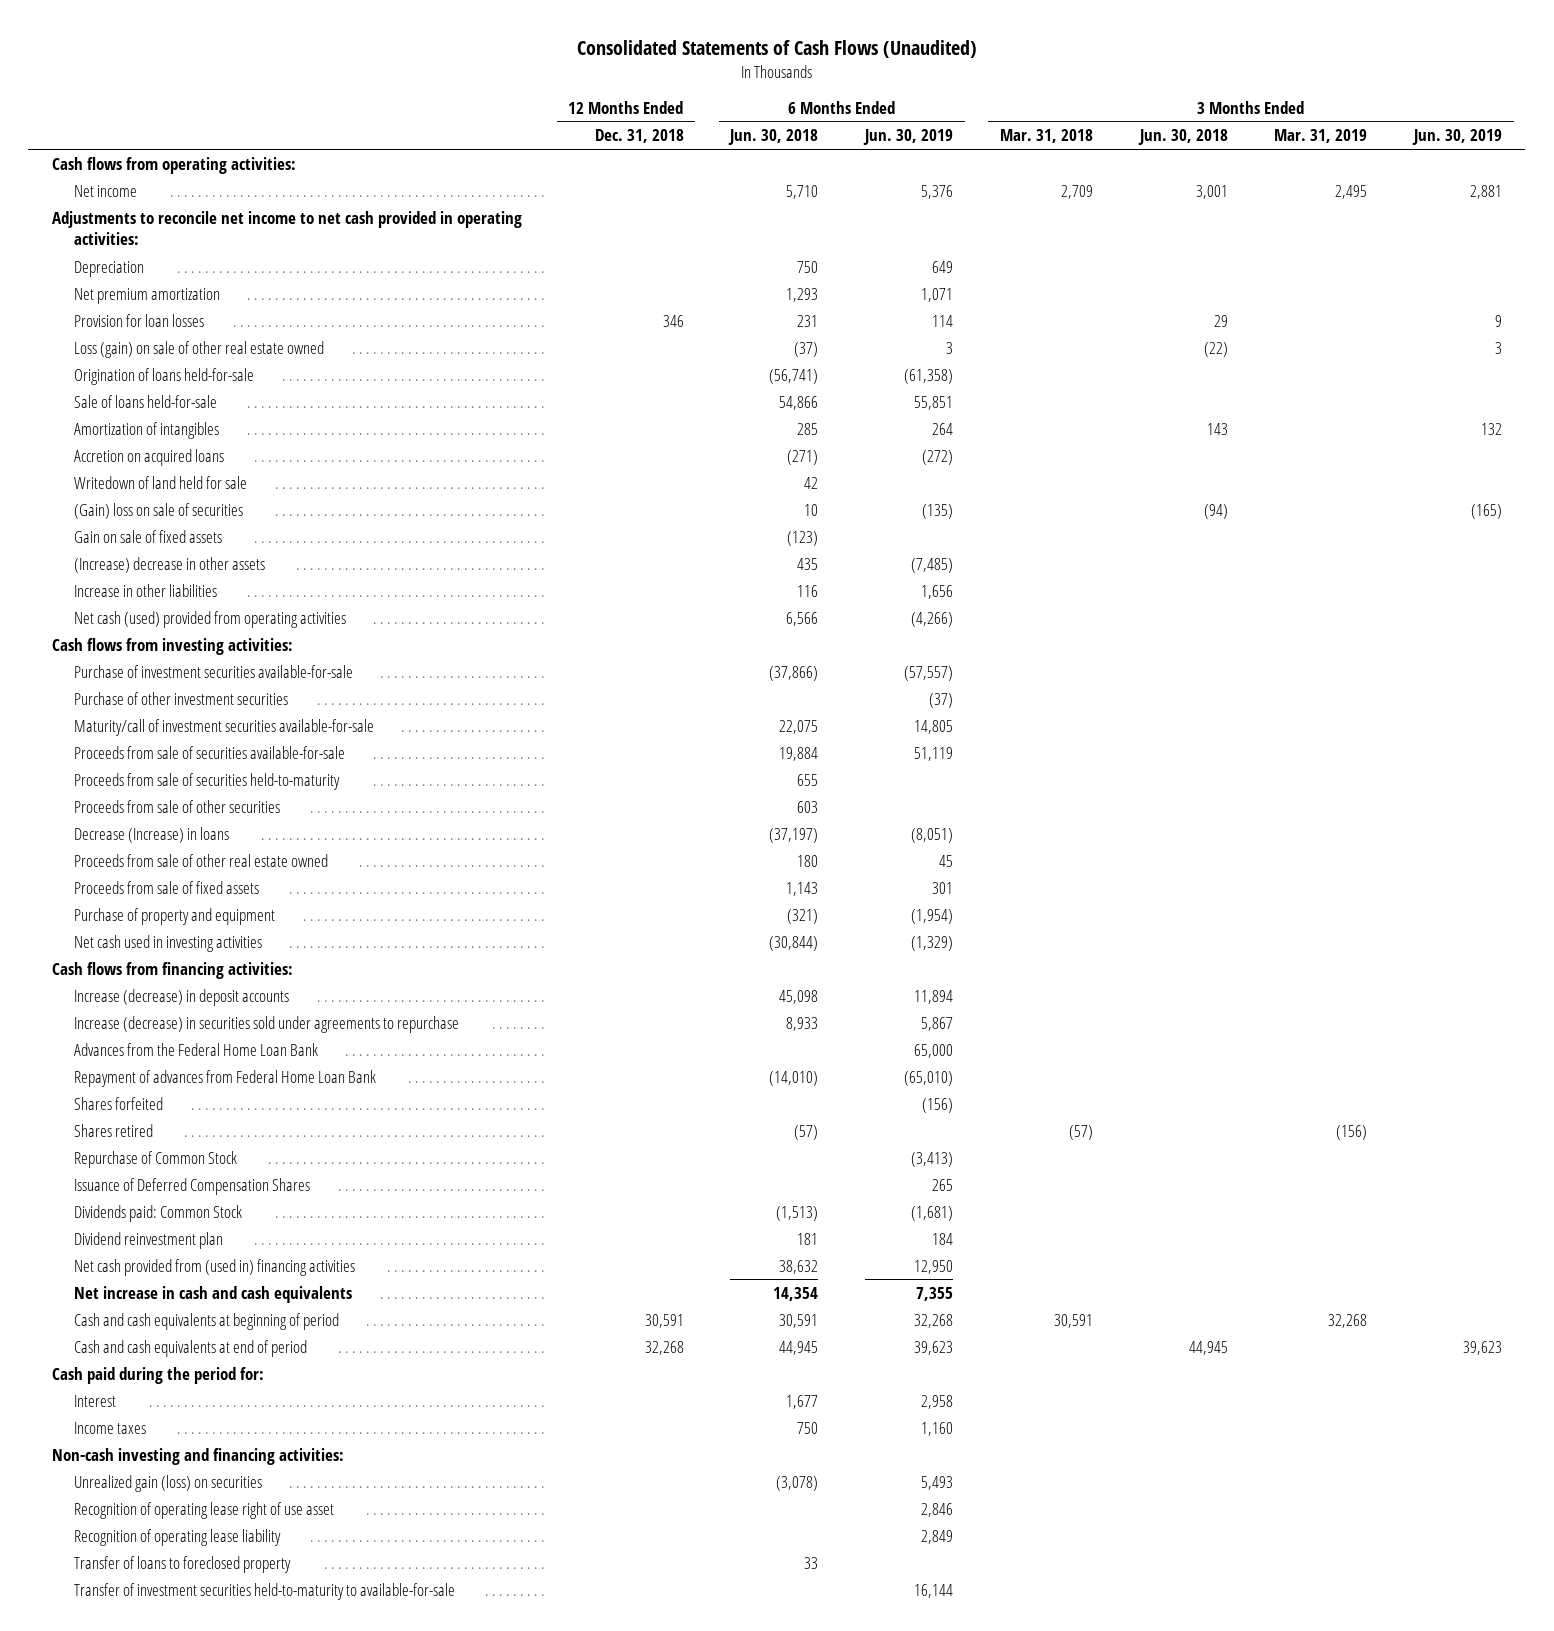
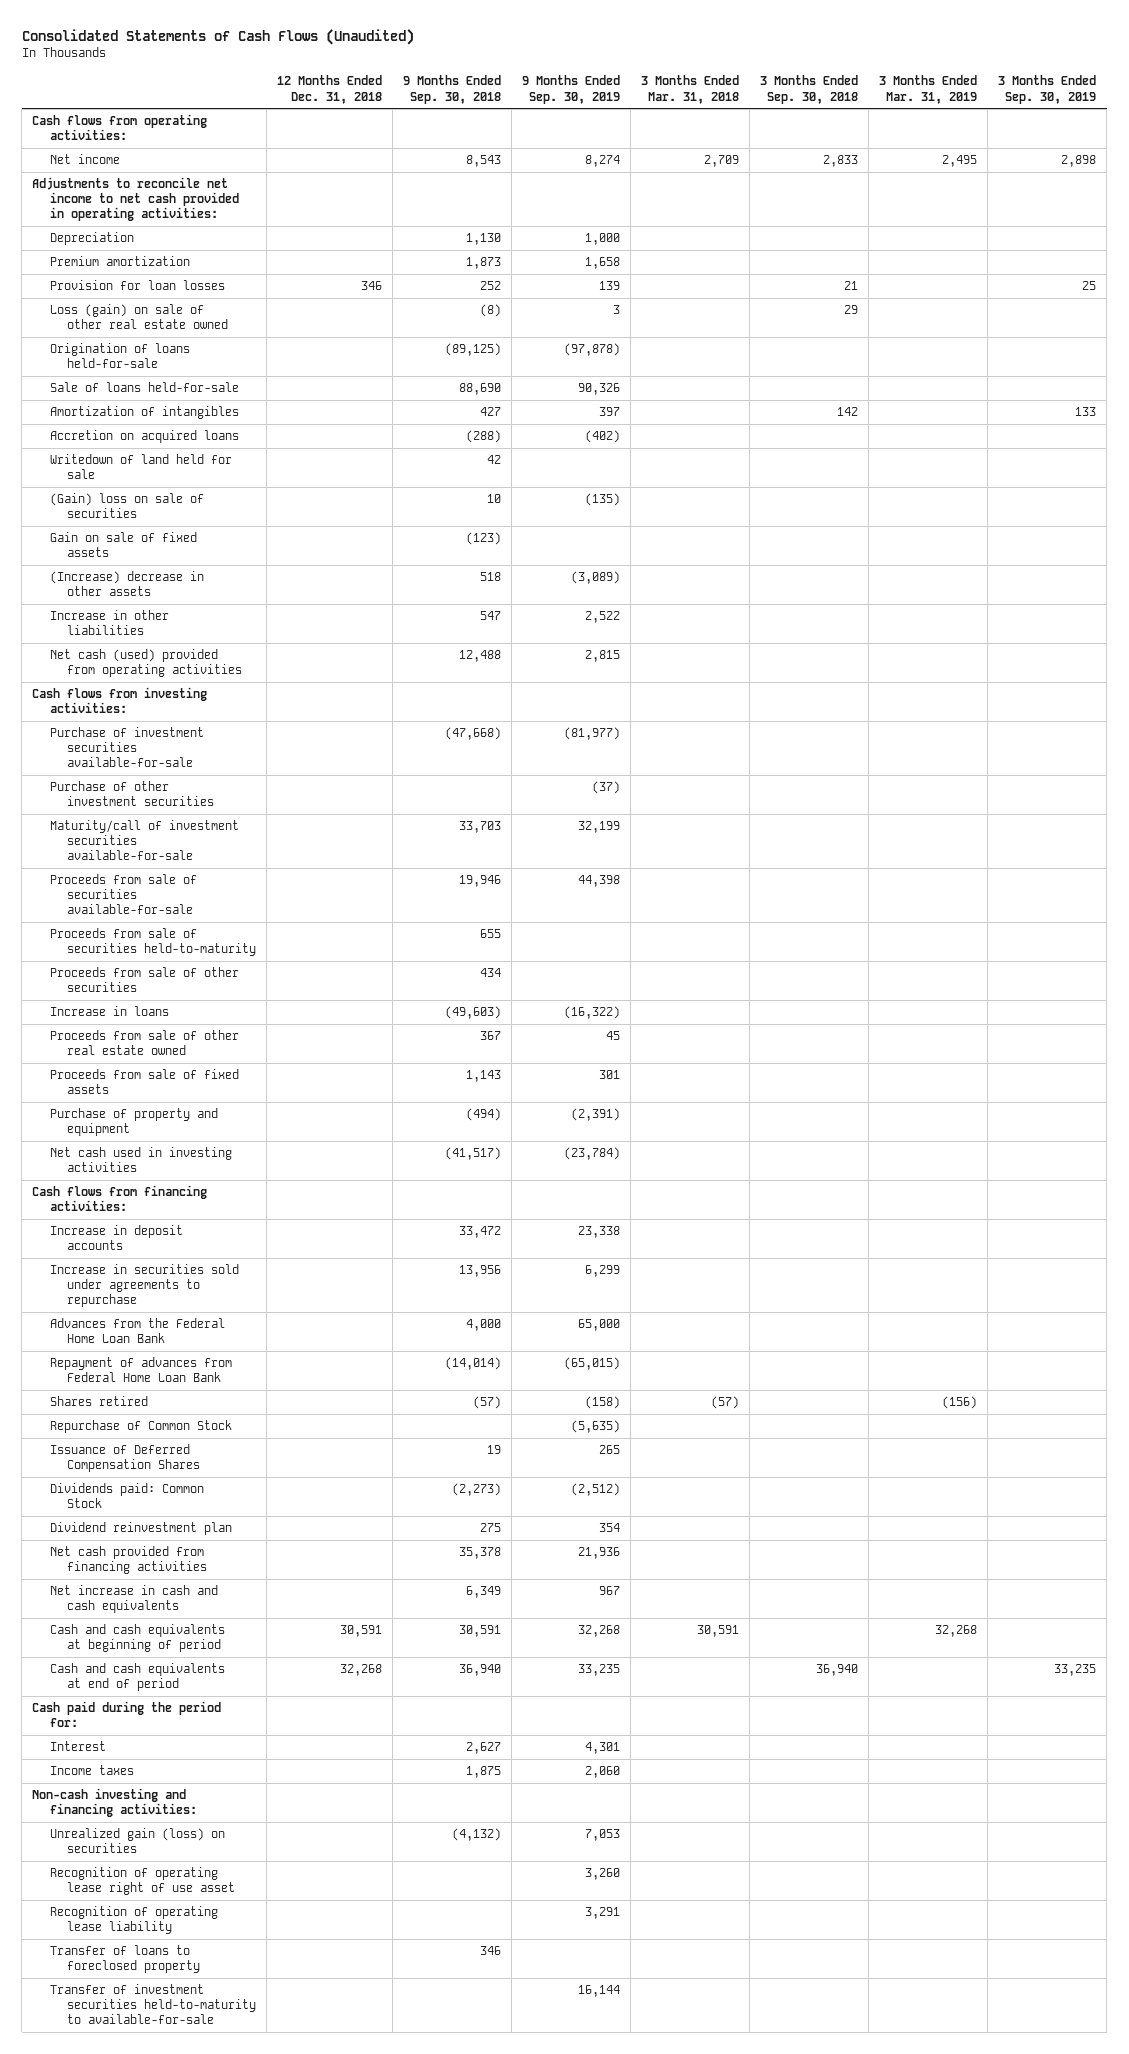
- | 12 Months Ended Dec. 31, 2018 | 6 Months Ended Jun. 30, 2018 | 6 Months Ended Jun. 30, 2019 | 3 Months Ended Mar. 31, 2018 | 3 Months Ended Jun. 30, 2018 | 3 Months Ended Mar. 31, 2019 | 3 Months Ended Jun. 30, 2019
+ | 12 Months Ended Dec. 31, 2018 | 9 Months Ended Sep. 30, 2018 | 9 Months Ended Sep. 30, 2019 | 3 Months Ended Mar. 31, 2018 | 3 Months Ended Sep. 30, 2018 | 3 Months Ended Mar. 31, 2019 | 3 Months Ended Sep. 30, 2019
- Net premium amortization | | 1,293 | 1,071 | | | |
+ Premium amortization | | 1,873 | 1,658 | | | |
- Decrease (Increase) in loans | | (37,197) | (8,051) | | | |
+ Increase in loans | | (49,603) | (16,322) | | | |
- Increase (decrease) in deposit accounts | | 45,098 | 11,894 | | | |
- Increase (decrease) in securities sold under agreements to repurchase | | 8,933 | 5,867 | | | |
+ Increase in deposit accounts | | 33,472 | 23,338 | | | |
+ Increase in securities sold under agreements to repurchase | | 13,956 | 6,299 | | | |
- Shares forfeited | | | (156) | | | |
- Net cash provided from (used in) financing activities | | 38,632 | 12,950 | | | |
+ Net cash provided from financing activities | | 35,378 | 21,936 | | | |

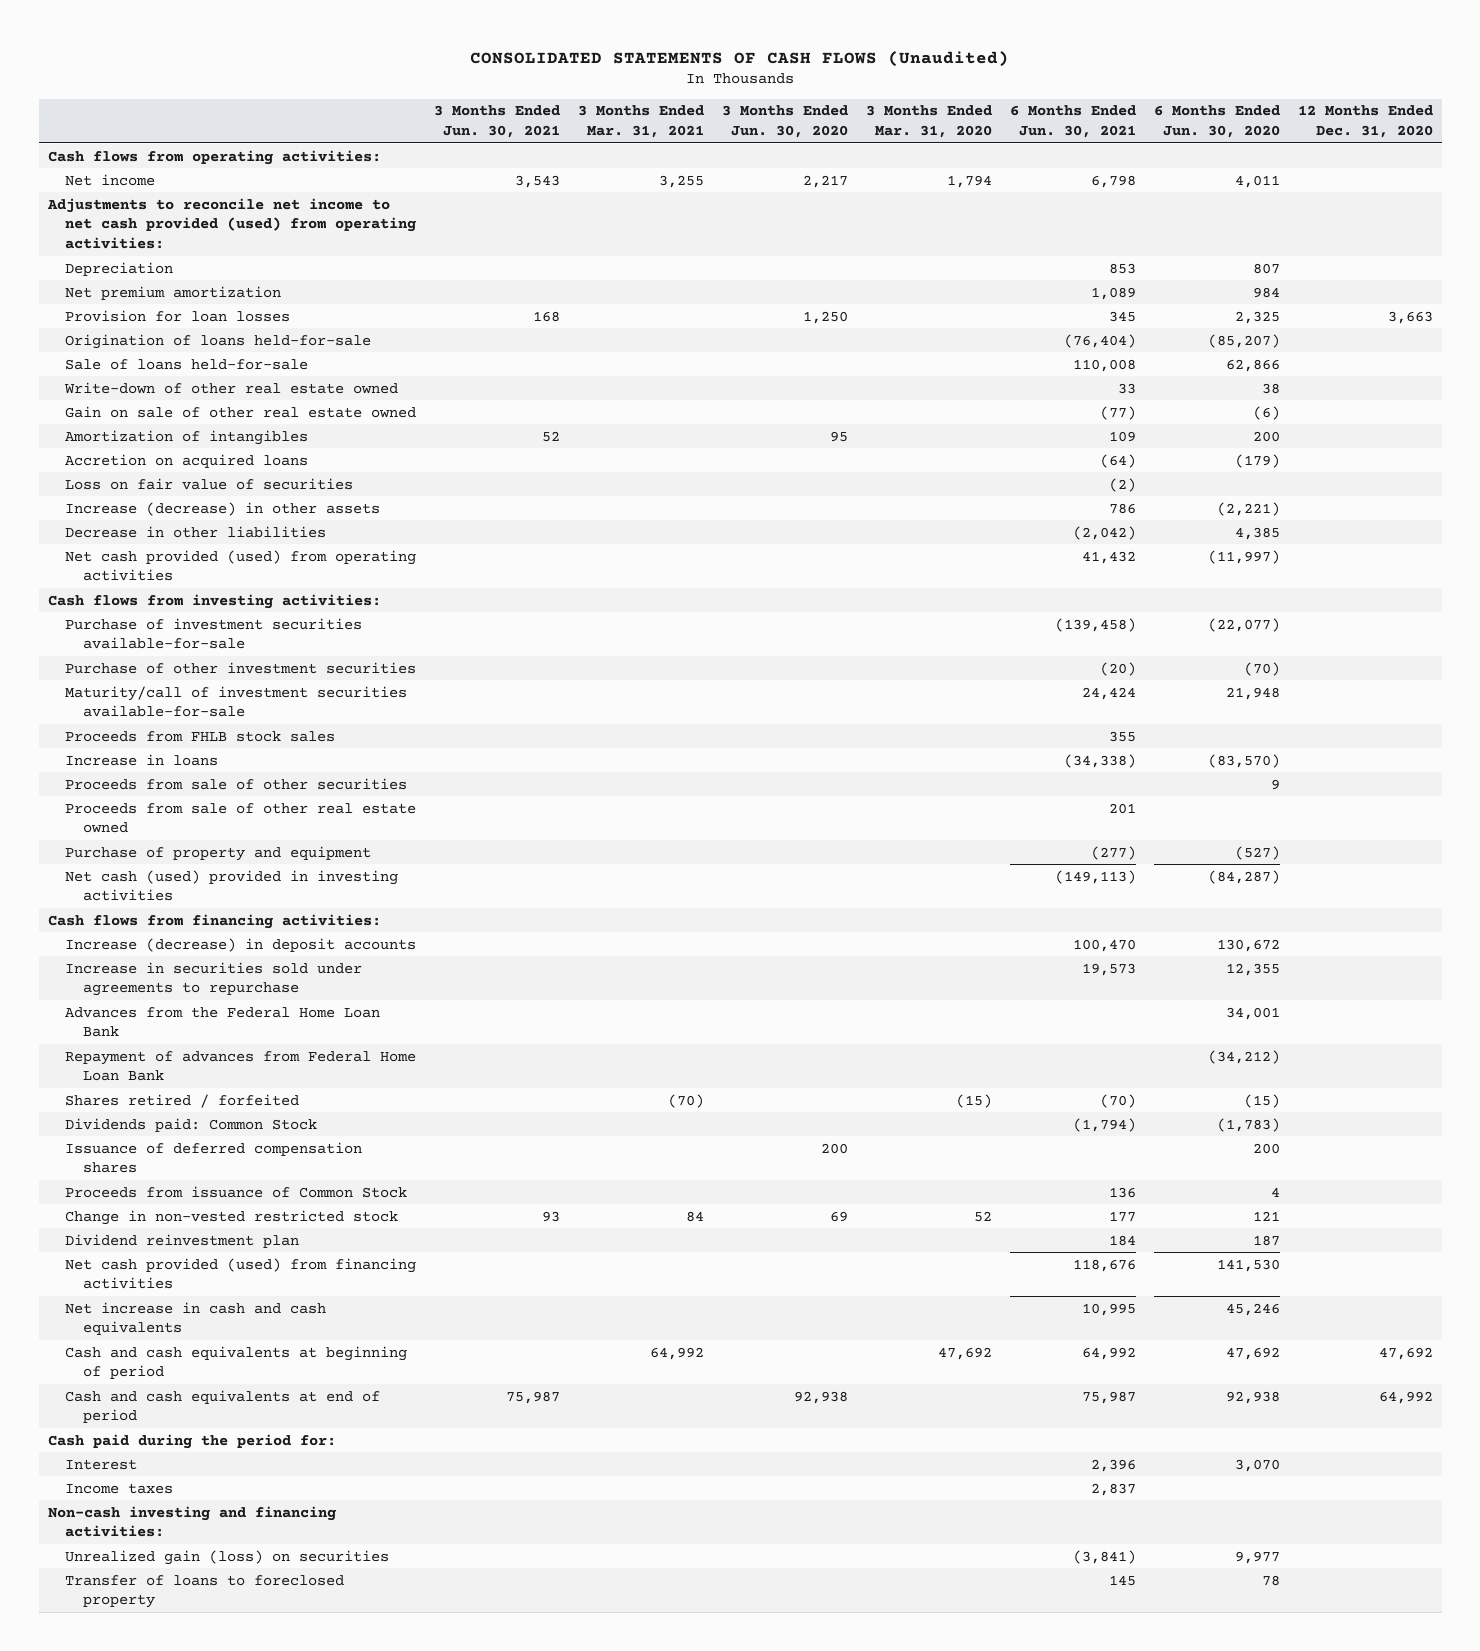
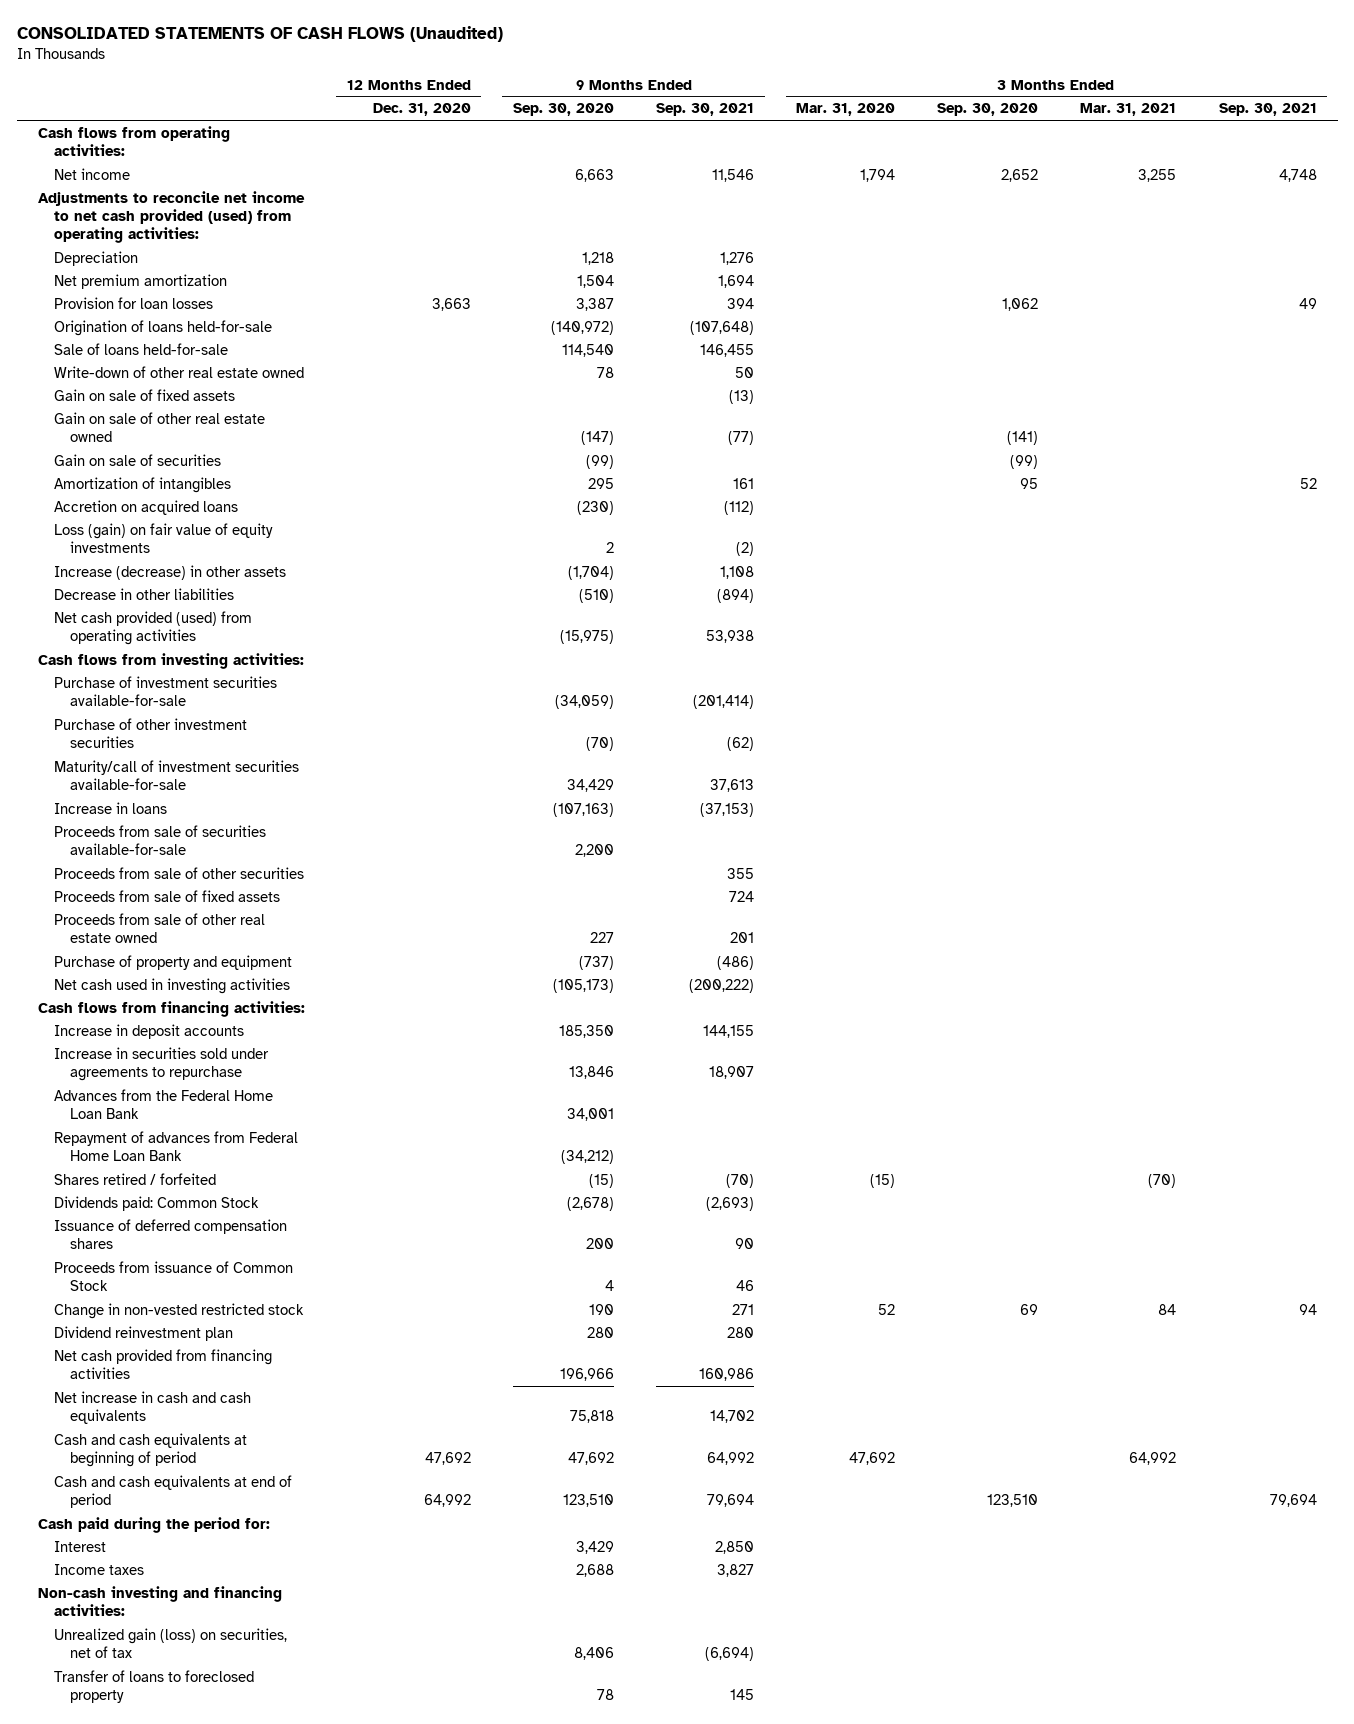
- | 3 Months Ended Jun. 30, 2021 | 3 Months Ended Mar. 31, 2021 | 3 Months Ended Jun. 30, 2020 | 3 Months Ended Mar. 31, 2020 | 6 Months Ended Jun. 30, 2021 | 6 Months Ended Jun. 30, 2020 | 12 Months Ended Dec. 31, 2020
+ | 12 Months Ended Dec. 31, 2020 | 9 Months Ended Sep. 30, 2020 | 9 Months Ended Sep. 30, 2021 | 3 Months Ended Mar. 31, 2020 | 3 Months Ended Sep. 30, 2020 | 3 Months Ended Mar. 31, 2021 | 3 Months Ended Sep. 30, 2021
+ Gain on sale of fixed assets | | | (13) | | | |
+ Gain on sale of securities | | (99) | | | (99) | |
- Loss on fair value of securities | | | | | (2) | |
+ Loss (gain) on fair value of equity investments | | 2 | (2) | | | |
- Proceeds from FHLB stock sales | | | | | 355 | |
+ Proceeds from sale of securities available-for-sale | | 2,200 | | | | |
+ Proceeds from sale of fixed assets | | | 724 | | | |
- Net cash (used) provided in investing activities | | | | | (149,113) | (84,287) |
+ Net cash used in investing activities | | (105,173) | (200,222) | | | |
- Increase (decrease) in deposit accounts | | | | | 100,470 | 130,672 |
+ Increase in deposit accounts | | 185,350 | 144,155 | | | |
- Net cash provided (used) from financing activities | | | | | 118,676 | 141,530 |
+ Net cash provided from financing activities | | 196,966 | 160,986 | | | |
- Unrealized gain (loss) on securities | | | | | (3,841) | 9,977 |
+ Unrealized gain (loss) on securities, net of tax | | 8,406 | (6,694) | | | |

